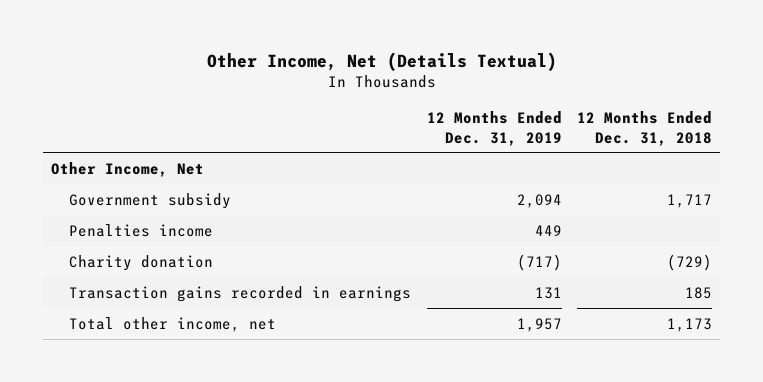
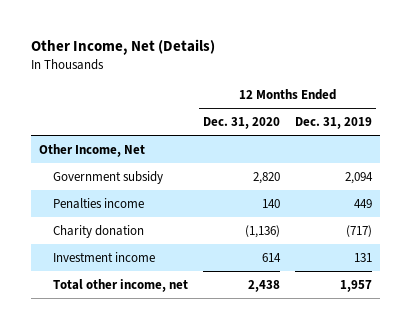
- Other Income, Net (Details Textual)
+ Other Income, Net (Details)
- | 12 Months Ended Dec. 31, 2019 | 12 Months Ended Dec. 31, 2018
+ | 12 Months Ended Dec. 31, 2020 | 12 Months Ended Dec. 31, 2019
- Transaction gains recorded in earnings | 131 | 185
+ Investment income | 614 | 131

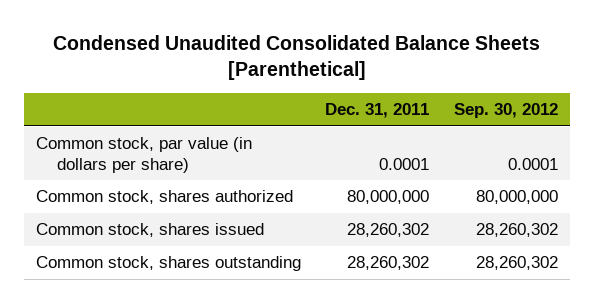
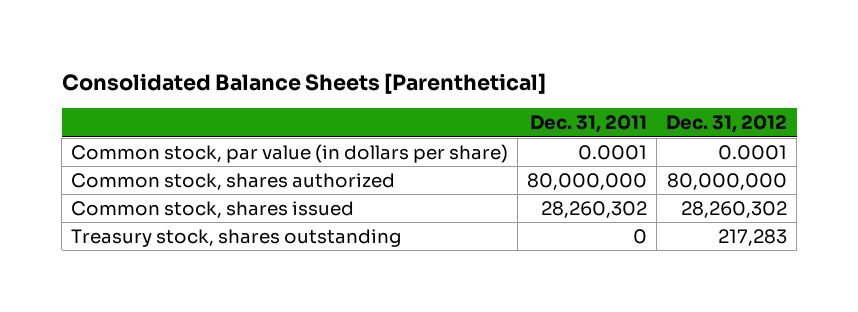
- Condensed Unaudited Consolidated Balance Sheets [Parenthetical]
+ Consolidated Balance Sheets [Parenthetical]
- | Dec. 31, 2011 | Sep. 30, 2012
+ | Dec. 31, 2011 | Dec. 31, 2012
- Common stock, shares outstanding | 28,260,302 | 28,260,302
+ Treasury stock, shares outstanding | 0 | 217,283

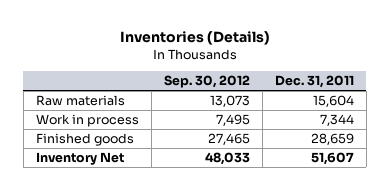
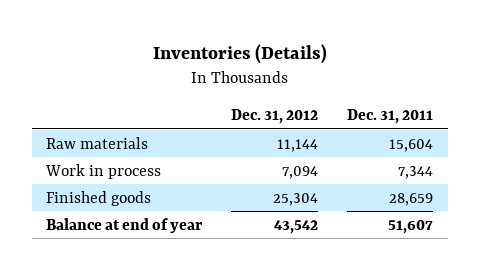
- | Sep. 30, 2012 | Dec. 31, 2011
+ | Dec. 31, 2012 | Dec. 31, 2011
- Inventory Net | 48,033 | 51,607
+ Balance at end of year | 43,542 | 51,607

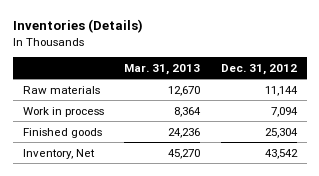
- | Dec. 31, 2012 | Dec. 31, 2011
+ | Mar. 31, 2013 | Dec. 31, 2012
- Balance at end of year | 43,542 | 51,607
+ Inventory, Net | 45,270 | 43,542

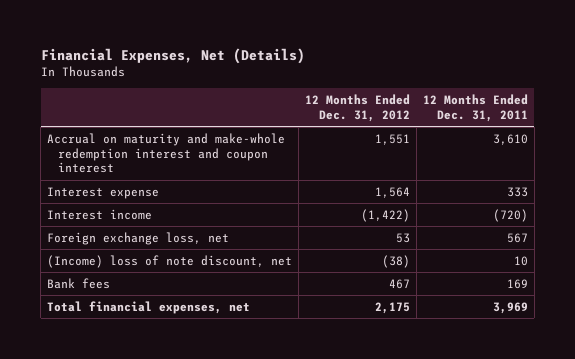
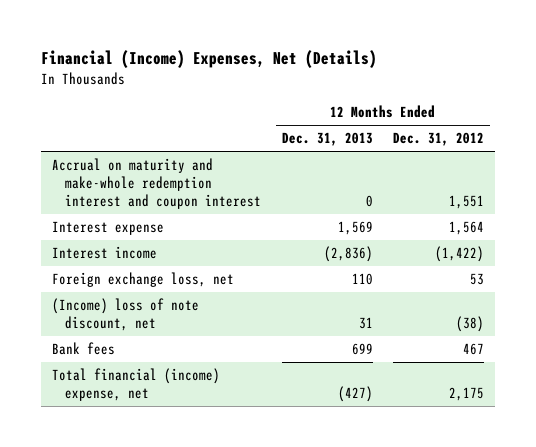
- Financial Expenses, Net (Details)
+ Financial (Income) Expenses, Net (Details)
- | 12 Months Ended Dec. 31, 2012 | 12 Months Ended Dec. 31, 2011
+ | 12 Months Ended Dec. 31, 2013 | 12 Months Ended Dec. 31, 2012
- Total financial expenses, net | 2,175 | 3,969
+ Total financial (income) expense, net | (427) | 2,175

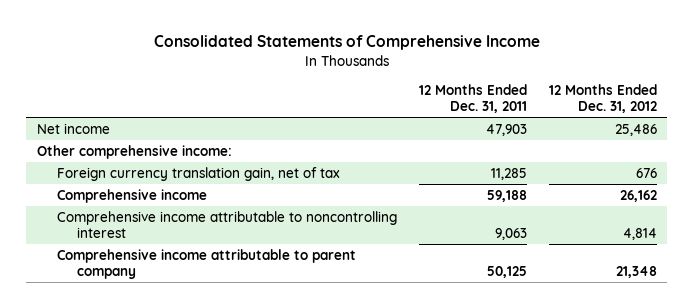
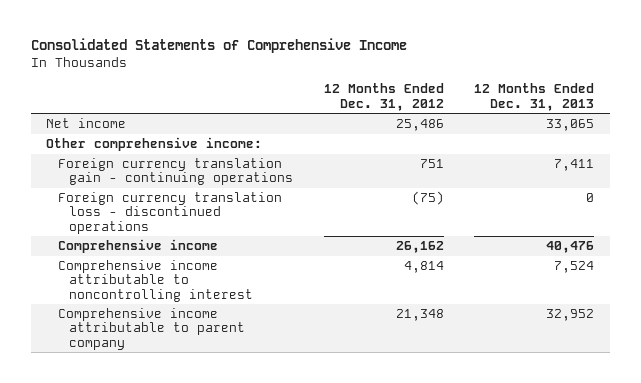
- | 12 Months Ended Dec. 31, 2011 | 12 Months Ended Dec. 31, 2012
+ | 12 Months Ended Dec. 31, 2012 | 12 Months Ended Dec. 31, 2013
- Foreign currency translation gain, net of tax | 11,285 | 676
+ Foreign currency translation gain - continuing operations | 751 | 7,411
+ Foreign currency translation loss - discontinued operations | (75) | 0

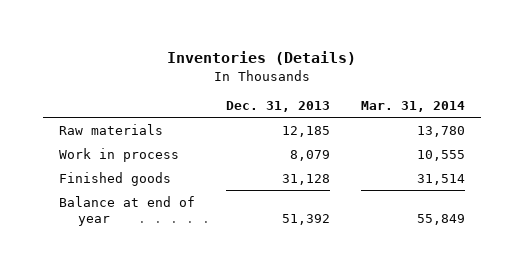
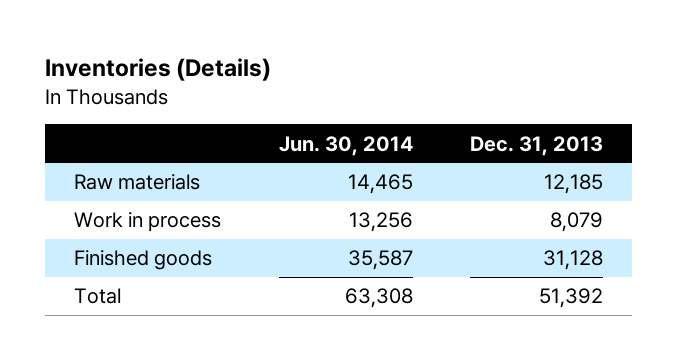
- | Dec. 31, 2013 | Mar. 31, 2014
+ | Jun. 30, 2014 | Dec. 31, 2013
- Balance at end of year | 51,392 | 55,849
+ Total | 63,308 | 51,392

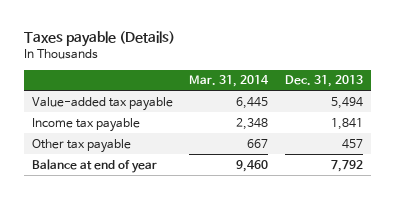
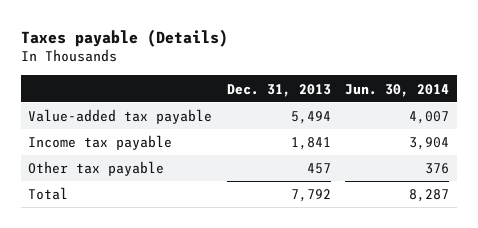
- | Mar. 31, 2014 | Dec. 31, 2013
+ | Dec. 31, 2013 | Jun. 30, 2014
- Balance at end of year | 9,460 | 7,792
+ Total | 7,792 | 8,287

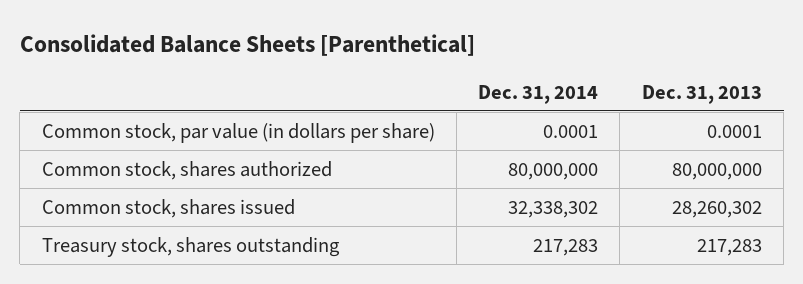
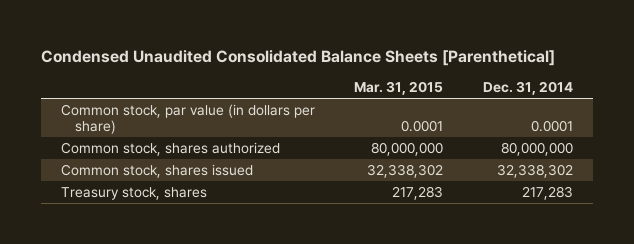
- Consolidated Balance Sheets [Parenthetical]
+ Condensed Unaudited Consolidated Balance Sheets [Parenthetical]
- | Dec. 31, 2014 | Dec. 31, 2013
+ | Mar. 31, 2015 | Dec. 31, 2014
- Treasury stock, shares outstanding | 217,283 | 217,283
+ Treasury stock, shares | 217,283 | 217,283

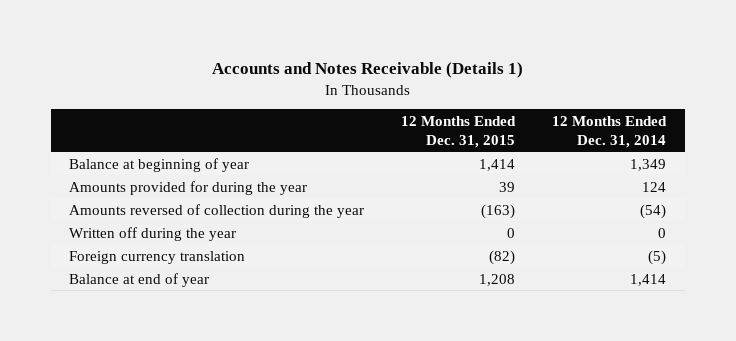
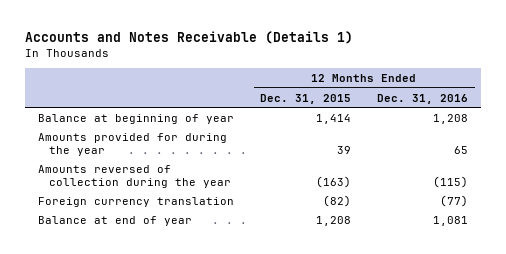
- | 12 Months Ended Dec. 31, 2015 | 12 Months Ended Dec. 31, 2014
+ | 12 Months Ended Dec. 31, 2015 | 12 Months Ended Dec. 31, 2016
- Written off during the year | 0 | 0

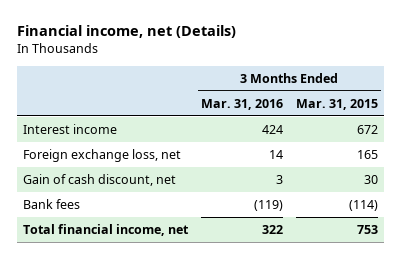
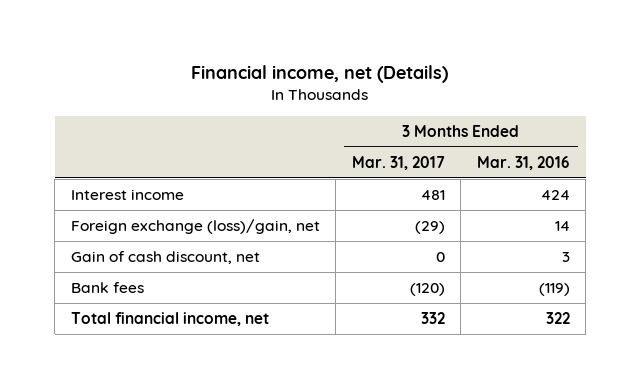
- | 3 Months Ended Mar. 31, 2016 | 3 Months Ended Mar. 31, 2015
+ | 3 Months Ended Mar. 31, 2017 | 3 Months Ended Mar. 31, 2016
- Foreign exchange loss, net | 14 | 165
+ Foreign exchange (loss)/gain, net | (29) | 14

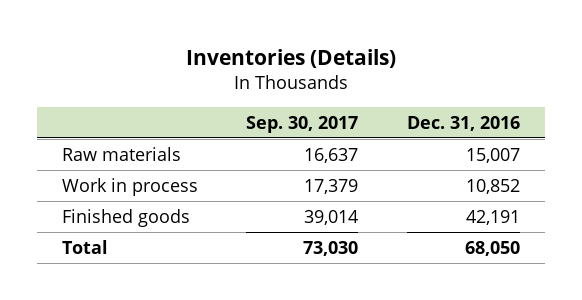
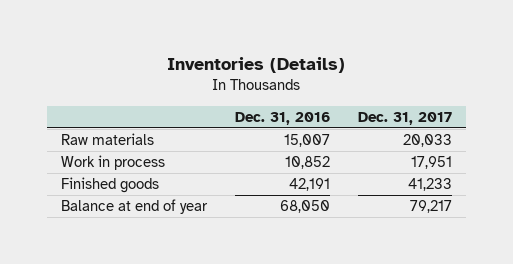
- | Sep. 30, 2017 | Dec. 31, 2016
+ | Dec. 31, 2016 | Dec. 31, 2017
- Total | 73,030 | 68,050
+ Balance at end of year | 68,050 | 79,217

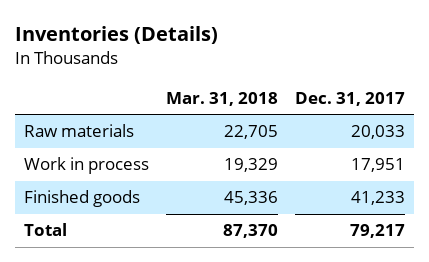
- | Dec. 31, 2016 | Dec. 31, 2017
+ | Mar. 31, 2018 | Dec. 31, 2017
- Balance at end of year | 68,050 | 79,217
+ Total | 87,370 | 79,217

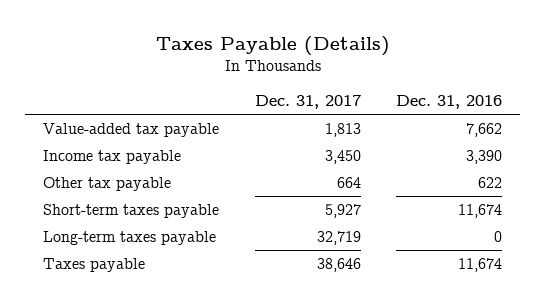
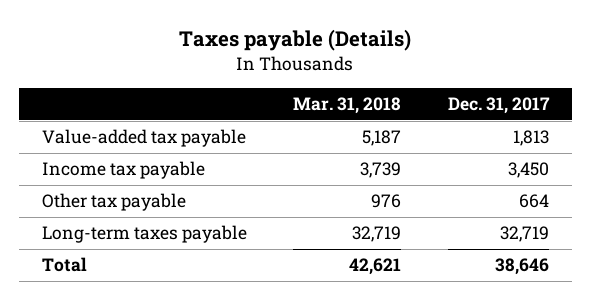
- Taxes Payable (Details)
+ Taxes payable (Details)
- | Dec. 31, 2017 | Dec. 31, 2016
+ | Mar. 31, 2018 | Dec. 31, 2017
- Short-term taxes payable | 5,927 | 11,674
- Taxes payable | 38,646 | 11,674
+ Total | 42,621 | 38,646

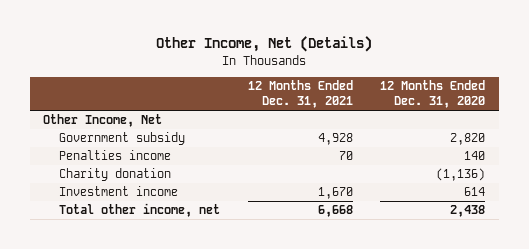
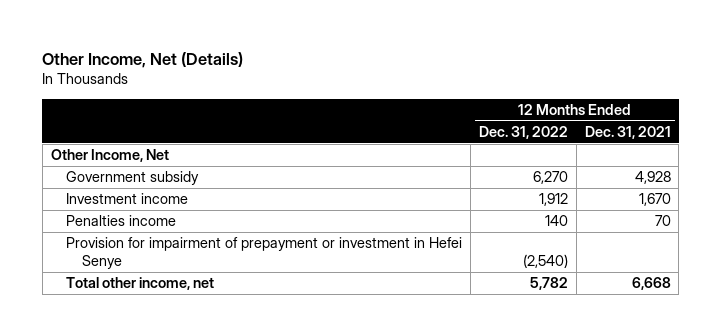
- | 12 Months Ended Dec. 31, 2021 | 12 Months Ended Dec. 31, 2020
+ | 12 Months Ended Dec. 31, 2022 | 12 Months Ended Dec. 31, 2021
- Charity donation | | (1,136)
moved down: Penalties income | 140 | 70
+ Provision for impairment of prepayment or investment in Hefei Senye | (2,540) |

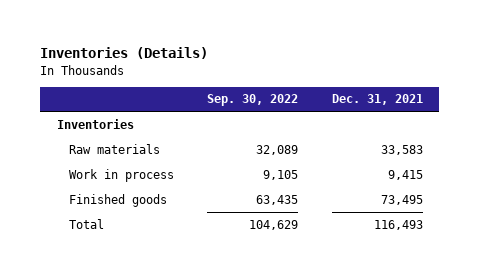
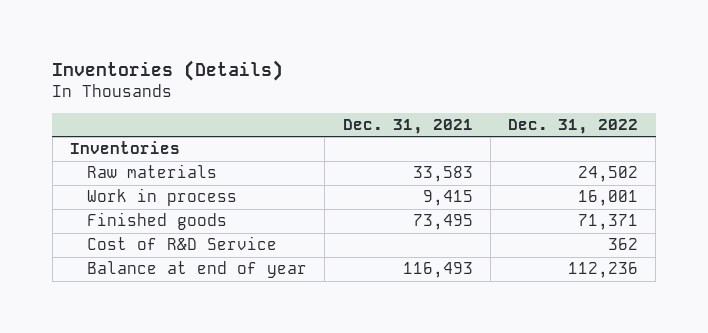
- | Sep. 30, 2022 | Dec. 31, 2021
+ | Dec. 31, 2021 | Dec. 31, 2022
- Total | 104,629 | 116,493
+ Cost of R&D Service | | 362
+ Balance at end of year | 116,493 | 112,236

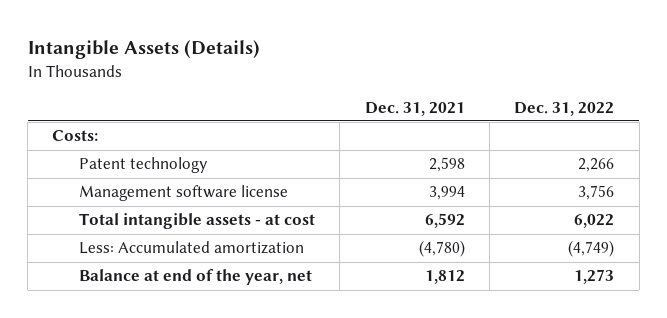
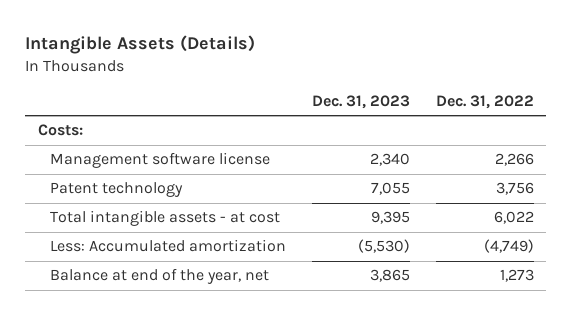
- | Dec. 31, 2021 | Dec. 31, 2022
+ | Dec. 31, 2023 | Dec. 31, 2022
- Patent technology | 2,598 | 2,266
- Management software license | 3,994 | 3,756
+ Management software license | 2,340 | 2,266
+ Patent technology | 7,055 | 3,756

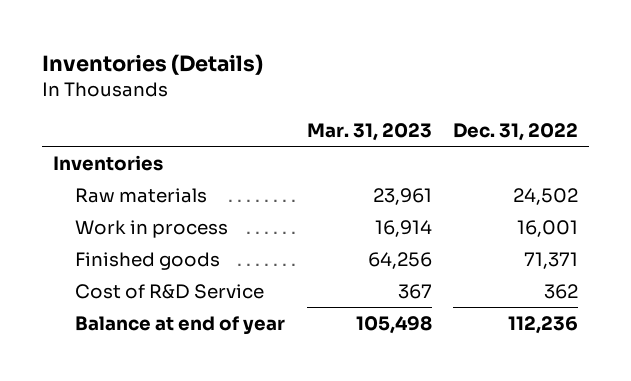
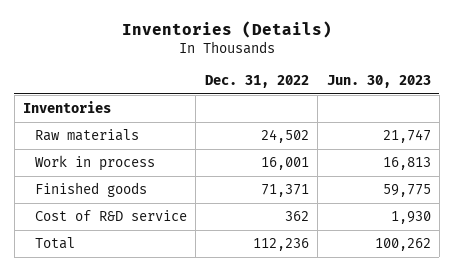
- | Mar. 31, 2023 | Dec. 31, 2022
+ | Dec. 31, 2022 | Jun. 30, 2023
- Cost of R&D Service | 367 | 362
- Balance at end of year | 105,498 | 112,236
+ Cost of R&D service | 362 | 1,930
+ Total | 112,236 | 100,262

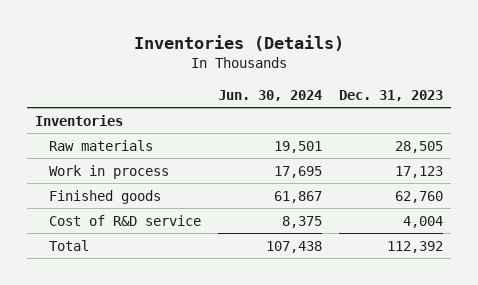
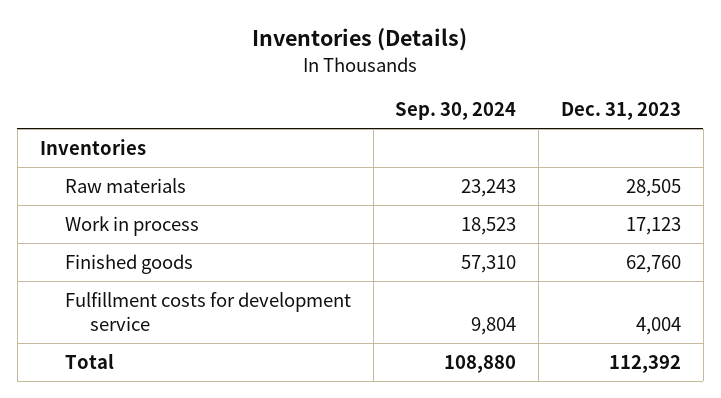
- | Jun. 30, 2024 | Dec. 31, 2023
+ | Sep. 30, 2024 | Dec. 31, 2023
- Cost of R&D service | 8,375 | 4,004
+ Fulfillment costs for development service | 9,804 | 4,004

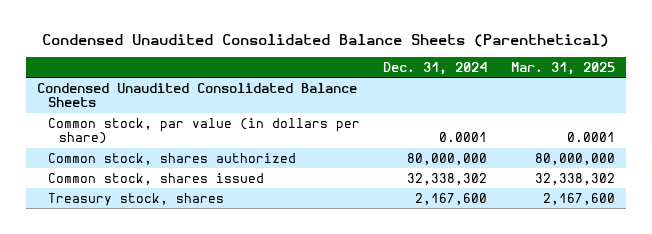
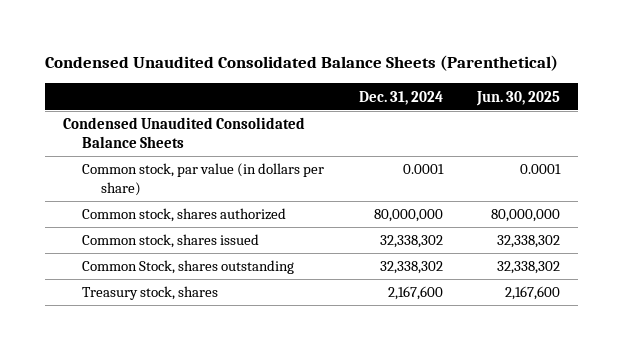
- | Dec. 31, 2024 | Mar. 31, 2025
+ | Dec. 31, 2024 | Jun. 30, 2025
+ Common Stock, shares outstanding | 32,338,302 | 32,338,302

